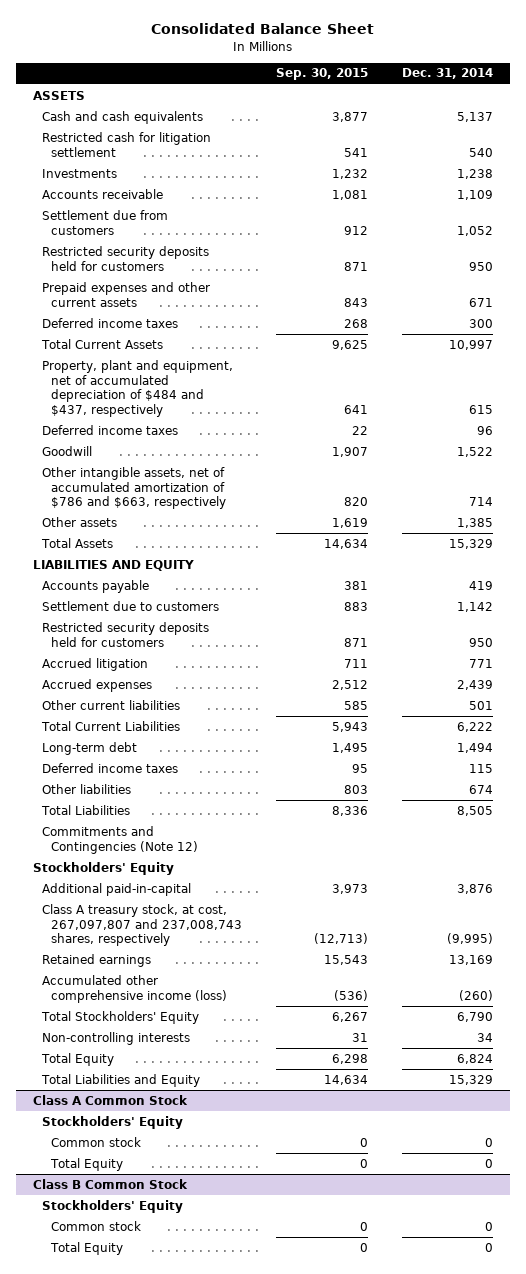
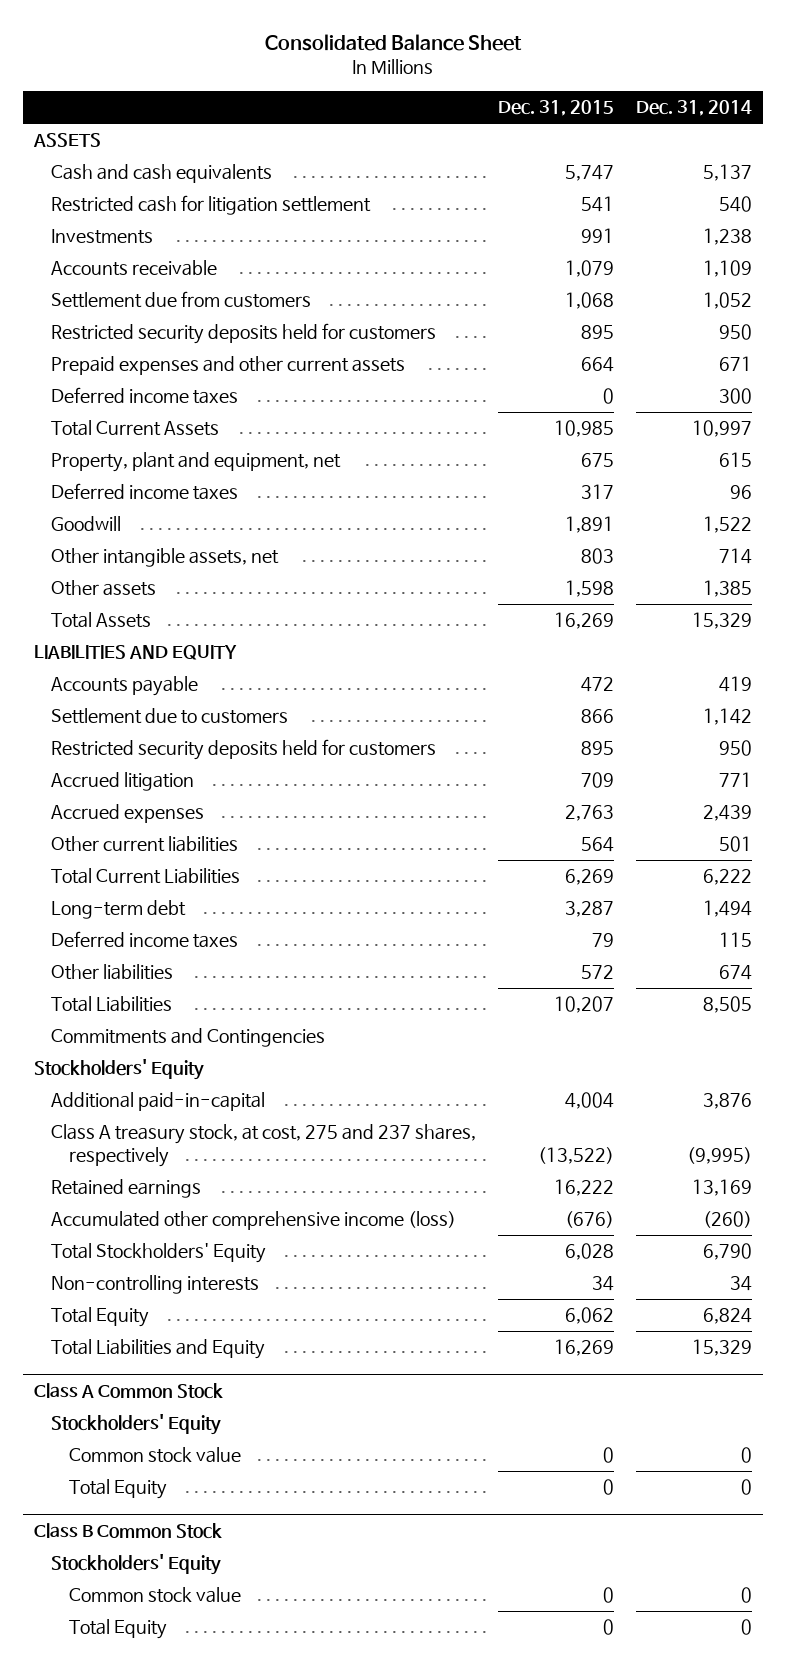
- | Sep. 30, 2015 | Dec. 31, 2014
+ | Dec. 31, 2015 | Dec. 31, 2014
- Property, plant and equipment, net of accumulated depreciation of $484 and $437, respectively | 641 | 615
+ Property, plant and equipment, net | 675 | 615
- Other intangible assets, net of accumulated amortization of $786 and $663, respectively | 820 | 714
+ Other intangible assets, net | 803 | 714
- Commitments and Contingencies (Note 12)
+ Commitments and Contingencies
- Class A treasury stock, at cost, 267,097,807 and 237,008,743 shares, respectively | (12,713) | (9,995)
+ Class A treasury stock, at cost, 275 and 237 shares, respectively | (13,522) | (9,995)
@ Class A Common Stock
- Common stock | 0 | 0
+ Common stock value | 0 | 0
@ Class B Common Stock
- Common stock | 0 | 0
+ Common stock value | 0 | 0

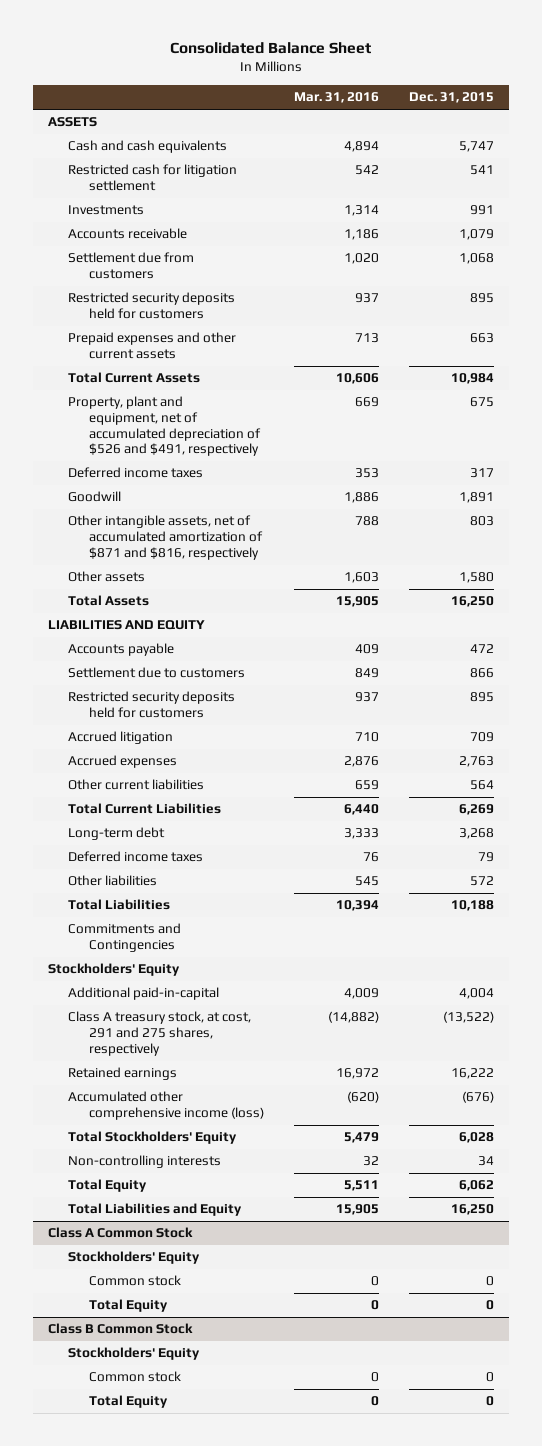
- | Dec. 31, 2015 | Dec. 31, 2014
+ | Mar. 31, 2016 | Dec. 31, 2015
- Prepaid expenses and other current assets | 664 | 671
- Deferred income taxes | 0 | 300
- Total Current Assets | 10,985 | 10,997
- Property, plant and equipment, net | 675 | 615
+ Prepaid expenses and other current assets | 713 | 663
+ Total Current Assets | 10,606 | 10,984
+ Property, plant and equipment, net of accumulated depreciation of $526 and $491, respectively | 669 | 675
- Other intangible assets, net | 803 | 714
- Other assets | 1,598 | 1,385
- Total Assets | 16,269 | 15,329
+ Other intangible assets, net of accumulated amortization of $871 and $816, respectively | 788 | 803
+ Other assets | 1,603 | 1,580
+ Total Assets | 15,905 | 16,250
- Long-term debt | 3,287 | 1,494
+ Long-term debt | 3,333 | 3,268
- Total Liabilities | 10,207 | 8,505
+ Total Liabilities | 10,394 | 10,188
- Class A treasury stock, at cost, 275 and 237 shares, respectively | (13,522) | (9,995)
+ Class A treasury stock, at cost, 291 and 275 shares, respectively | (14,882) | (13,522)
- Total Liabilities and Equity | 16,269 | 15,329
+ Total Liabilities and Equity | 15,905 | 16,250
@ Class A Common Stock
- Common stock value | 0 | 0
+ Common stock | 0 | 0
@ Class B Common Stock
- Common stock value | 0 | 0
+ Common stock | 0 | 0

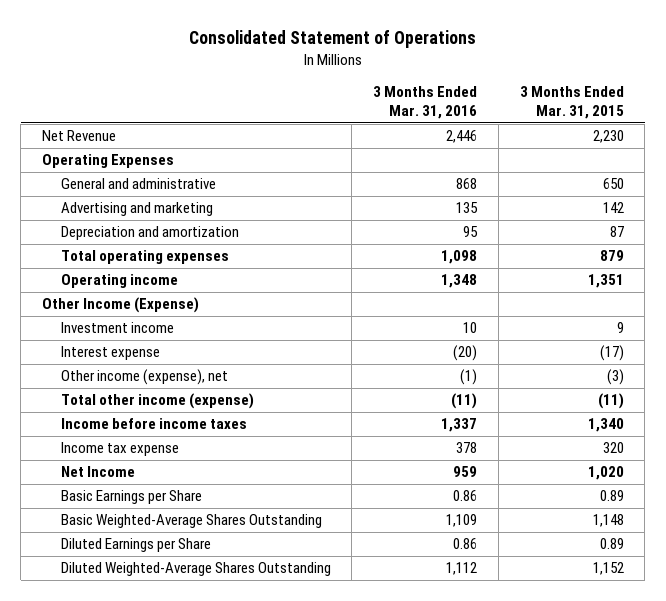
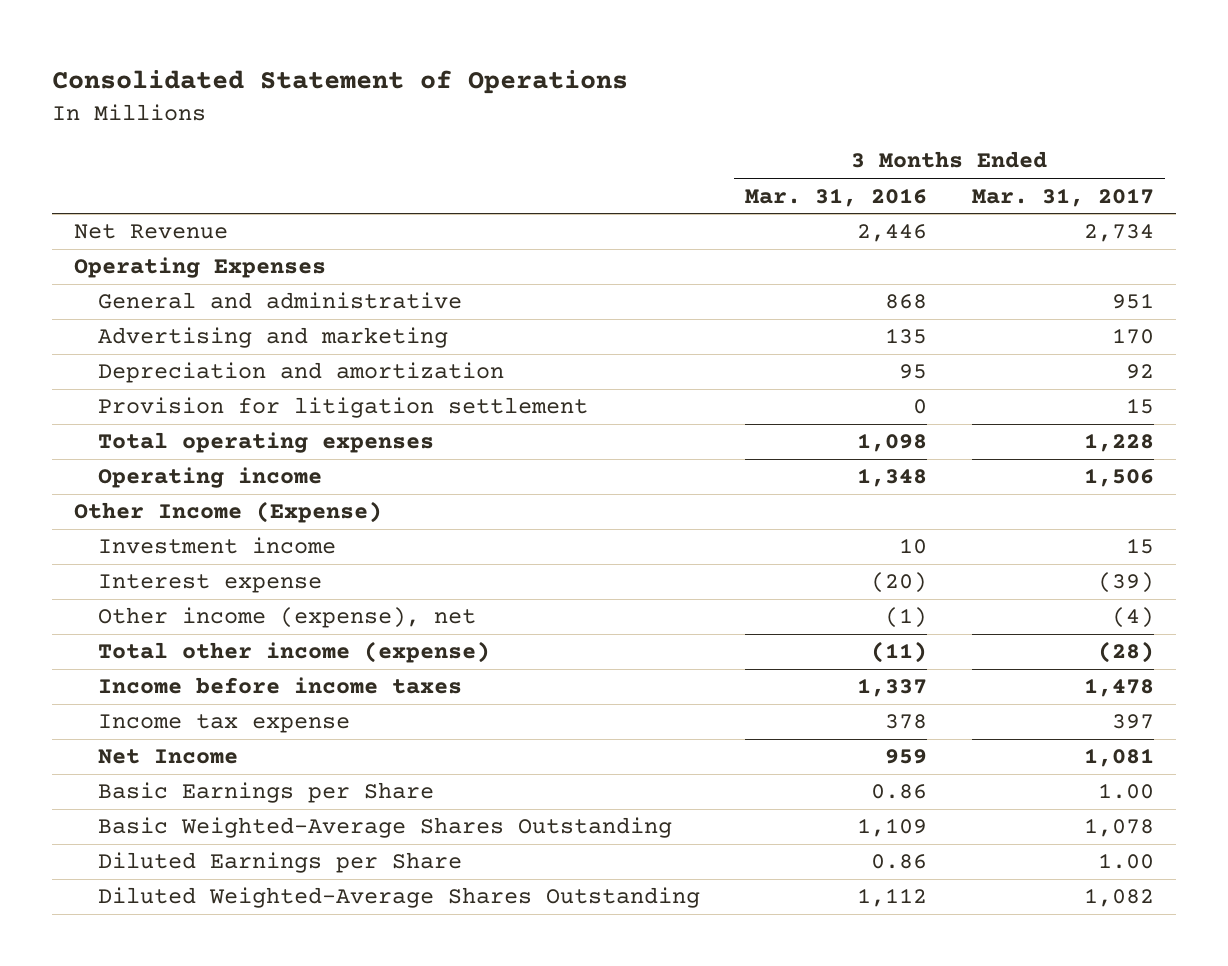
- | 3 Months Ended Mar. 31, 2016 | 3 Months Ended Mar. 31, 2015
+ | 3 Months Ended Mar. 31, 2016 | 3 Months Ended Mar. 31, 2017
+ Provision for litigation settlement | 0 | 15

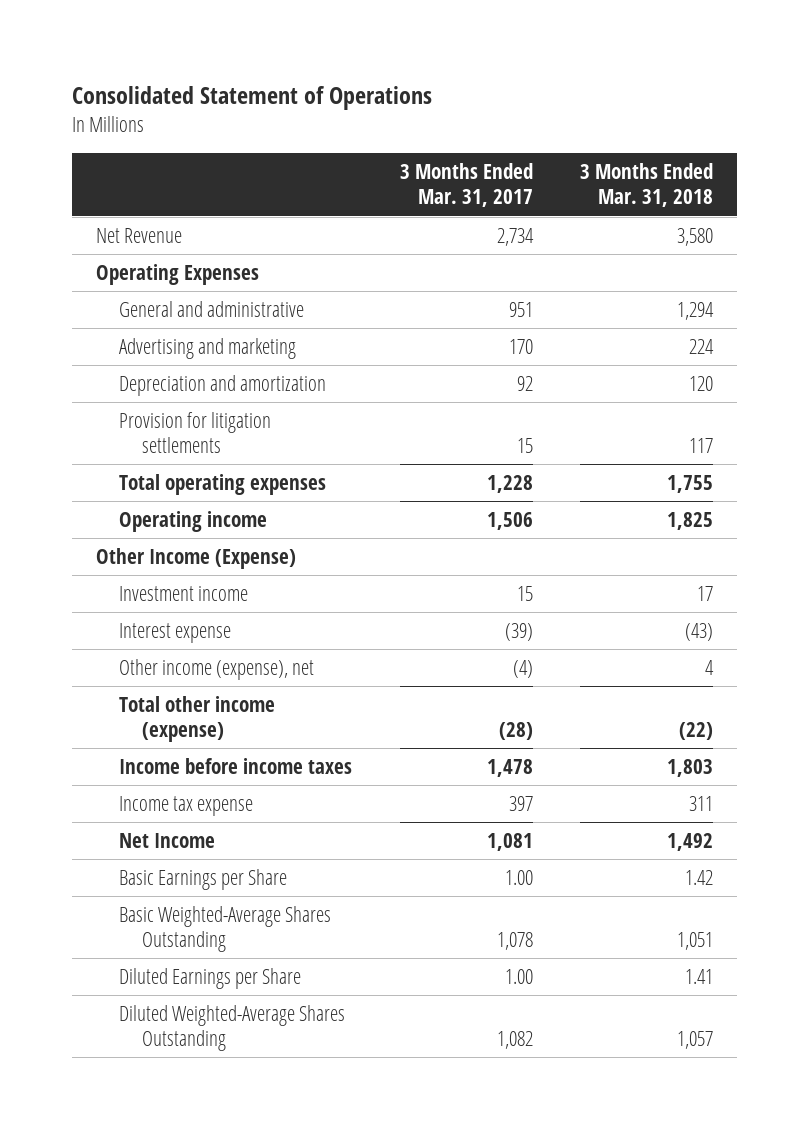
- | 3 Months Ended Mar. 31, 2016 | 3 Months Ended Mar. 31, 2017
+ | 3 Months Ended Mar. 31, 2017 | 3 Months Ended Mar. 31, 2018
- Provision for litigation settlement | 0 | 15
+ Provision for litigation settlements | 15 | 117

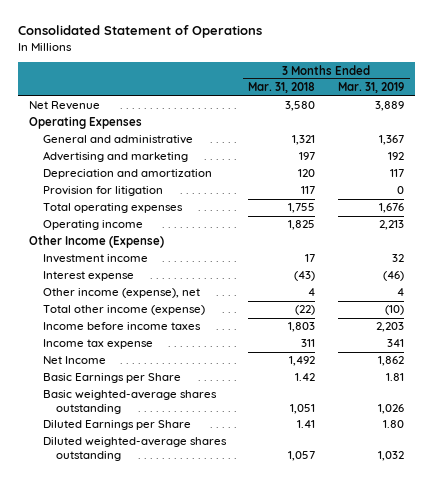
- | 3 Months Ended Mar. 31, 2017 | 3 Months Ended Mar. 31, 2018
+ | 3 Months Ended Mar. 31, 2018 | 3 Months Ended Mar. 31, 2019
- General and administrative | 951 | 1,294
- Advertising and marketing | 170 | 224
+ General and administrative | 1,321 | 1,367
+ Advertising and marketing | 197 | 192
- Provision for litigation settlements | 15 | 117
+ Provision for litigation | 117 | 0
- Basic Weighted-Average Shares Outstanding | 1,078 | 1,051
+ Basic weighted-average shares outstanding | 1,051 | 1,026
- Diluted Weighted-Average Shares Outstanding | 1,082 | 1,057
+ Diluted weighted-average shares outstanding | 1,057 | 1,032

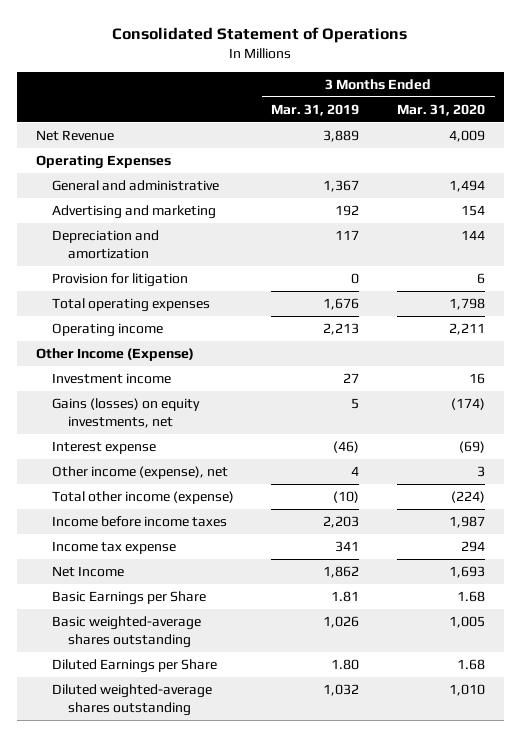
- | 3 Months Ended Mar. 31, 2018 | 3 Months Ended Mar. 31, 2019
+ | 3 Months Ended Mar. 31, 2019 | 3 Months Ended Mar. 31, 2020
- Investment income | 17 | 32
+ Investment income | 27 | 16
+ Gains (losses) on equity investments, net | 5 | (174)

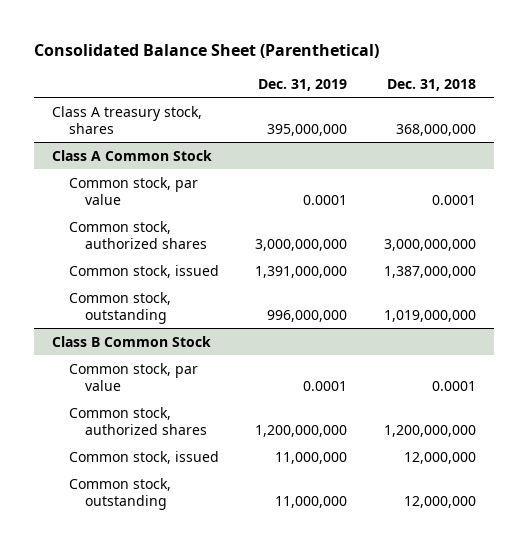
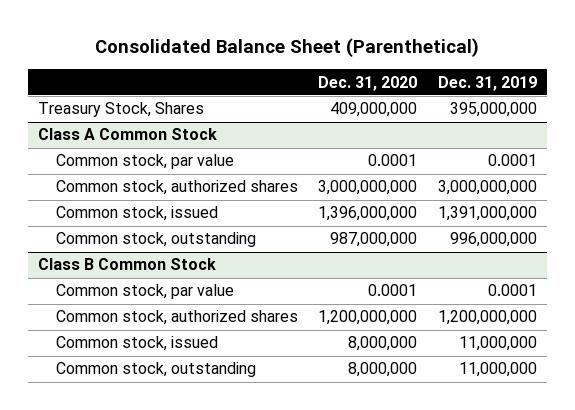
- | Dec. 31, 2019 | Dec. 31, 2018
+ | Dec. 31, 2020 | Dec. 31, 2019
- Class A treasury stock, shares | 395,000,000 | 368,000,000
+ Treasury Stock, Shares | 409,000,000 | 395,000,000

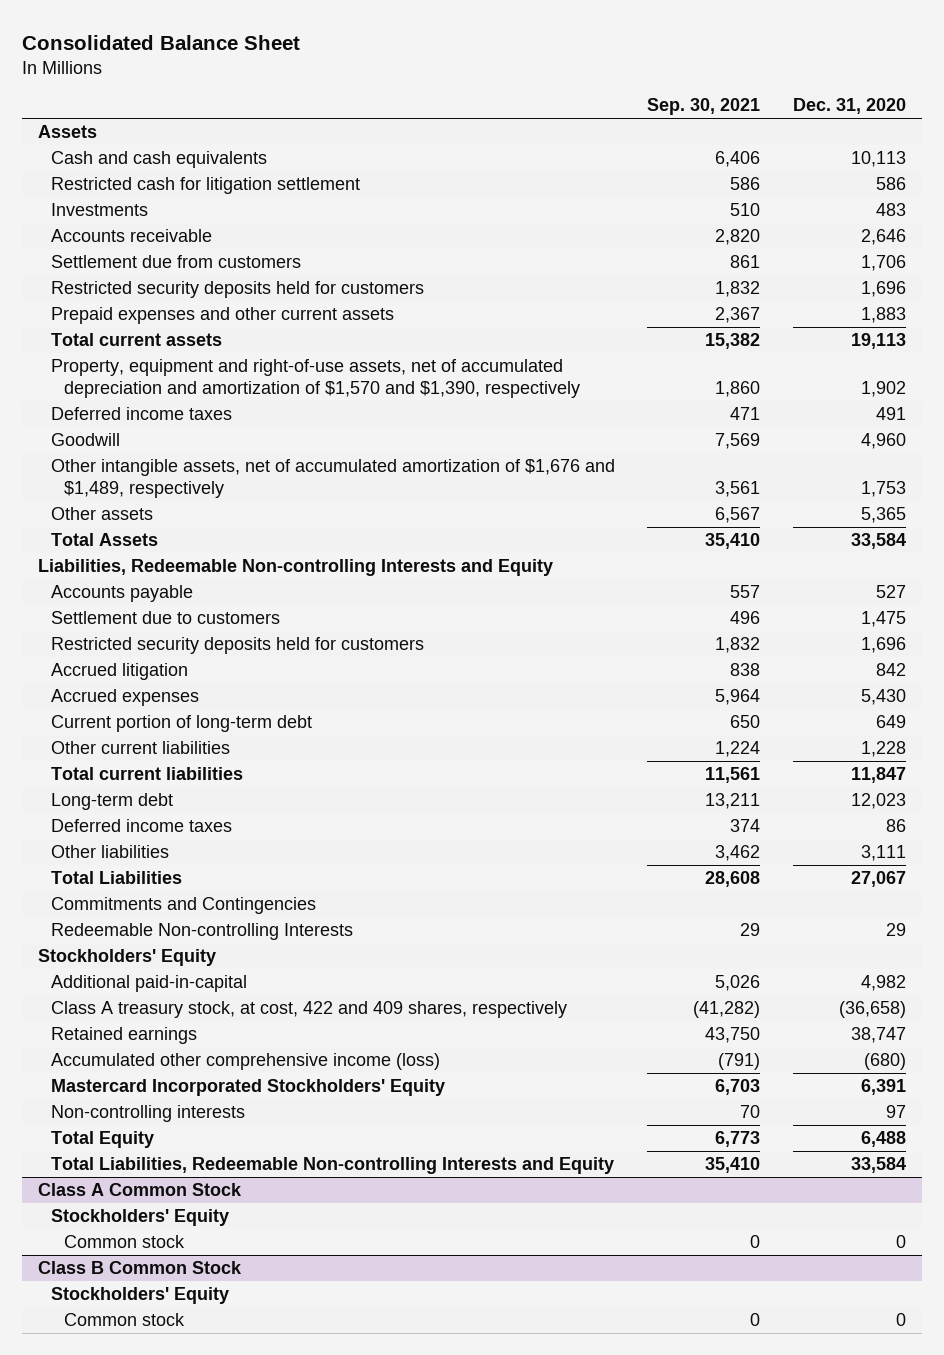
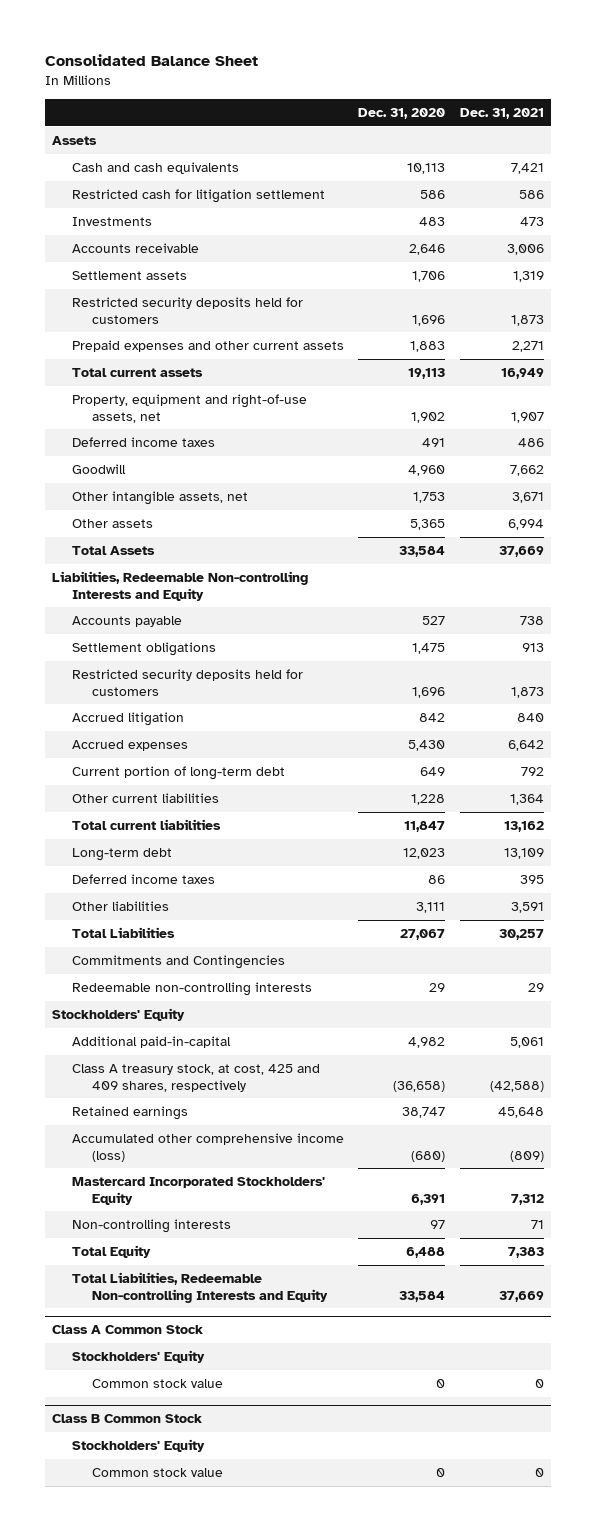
- | Sep. 30, 2021 | Dec. 31, 2020
+ | Dec. 31, 2020 | Dec. 31, 2021
- Settlement due from customers | 861 | 1,706
+ Settlement assets | 1,706 | 1,319
- Property, equipment and right-of-use assets, net of accumulated depreciation and amortization of $1,570 and $1,390, respectively | 1,860 | 1,902
+ Property, equipment and right-of-use assets, net | 1,902 | 1,907
- Other intangible assets, net of accumulated amortization of $1,676 and $1,489, respectively | 3,561 | 1,753
+ Other intangible assets, net | 1,753 | 3,671
- Settlement due to customers | 496 | 1,475
+ Settlement obligations | 1,475 | 913
- Redeemable Non-controlling Interests | 29 | 29
+ Redeemable non-controlling interests | 29 | 29
- Class A treasury stock, at cost, 422 and 409 shares, respectively | (41,282) | (36,658)
+ Class A treasury stock, at cost, 425 and 409 shares, respectively | (36,658) | (42,588)
@ Class A Common Stock
- Common stock | 0 | 0
+ Common stock value | 0 | 0
@ Class B Common Stock
- Common stock | 0 | 0
+ Common stock value | 0 | 0

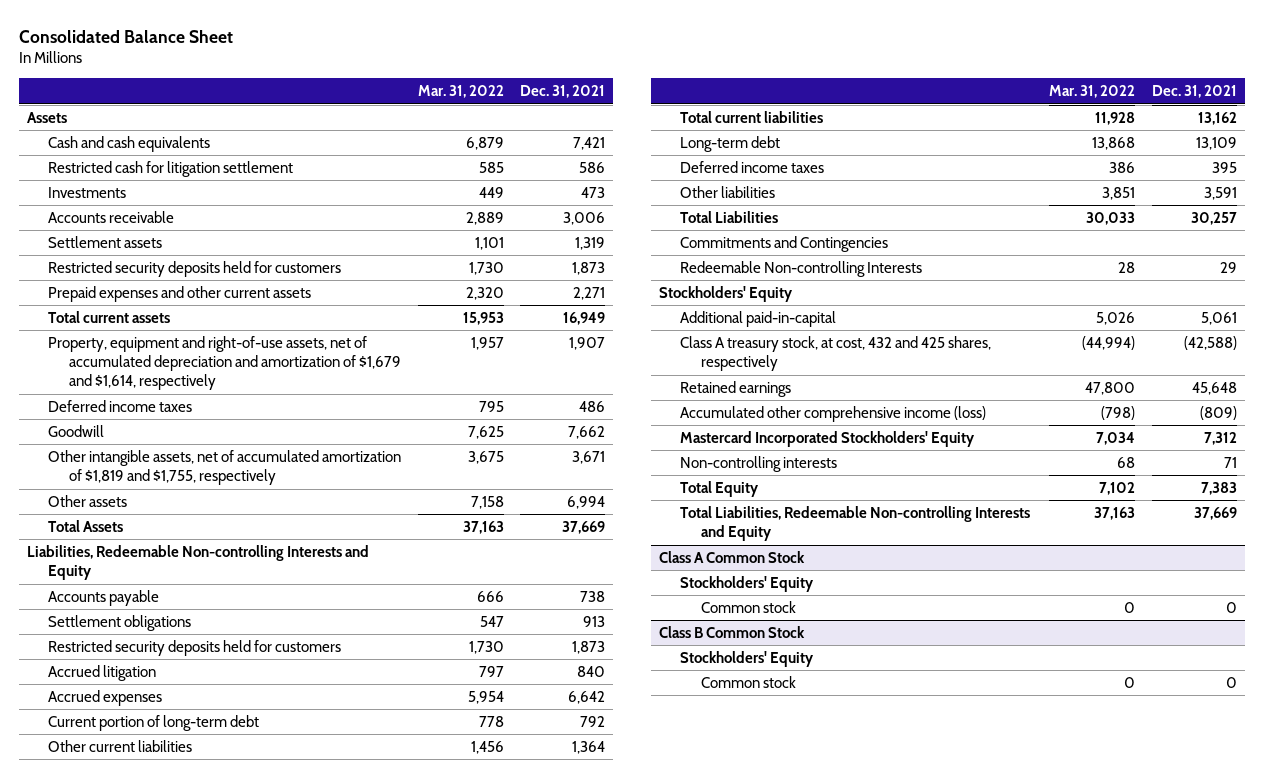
- | Dec. 31, 2020 | Dec. 31, 2021
+ | Mar. 31, 2022 | Dec. 31, 2021
- Property, equipment and right-of-use assets, net | 1,902 | 1,907
+ Property, equipment and right-of-use assets, net of accumulated depreciation and amortization of $1,679 and $1,614, respectively | 1,957 | 1,907
- Other intangible assets, net | 1,753 | 3,671
+ Other intangible assets, net of accumulated amortization of $1,819 and $1,755, respectively | 3,675 | 3,671
- Redeemable non-controlling interests | 29 | 29
+ Redeemable Non-controlling Interests | 28 | 29
- Class A treasury stock, at cost, 425 and 409 shares, respectively | (36,658) | (42,588)
+ Class A treasury stock, at cost, 432 and 425 shares, respectively | (44,994) | (42,588)
@ Class A Common Stock
- Common stock value | 0 | 0
+ Common stock | 0 | 0
@ Class B Common Stock
- Common stock value | 0 | 0
+ Common stock | 0 | 0

